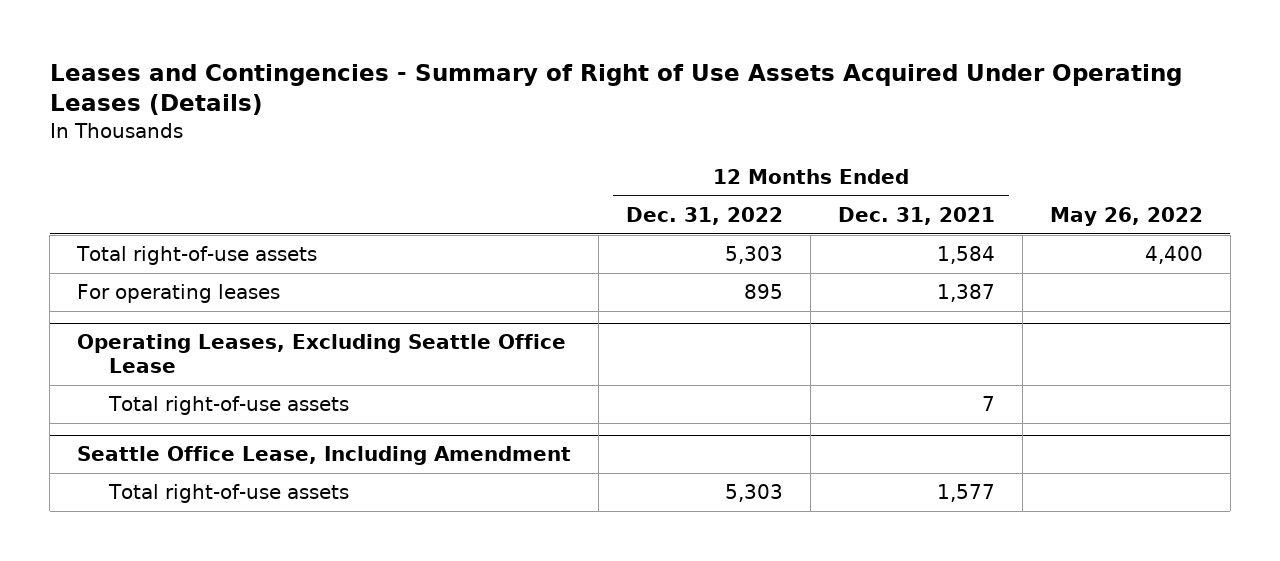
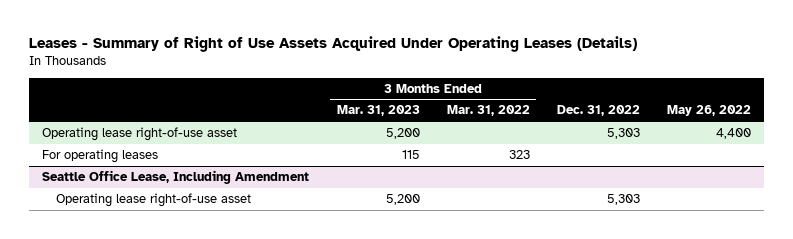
- Leases and Contingencies - Summary of Right of Use Assets Acquired Under Operating Leases (Details)
+ Leases - Summary of Right of Use Assets Acquired Under Operating Leases (Details)
- | 12 Months Ended Dec. 31, 2022 | 12 Months Ended Dec. 31, 2021 | May 26, 2022
+ | 3 Months Ended Mar. 31, 2023 | 3 Months Ended Mar. 31, 2022 | Dec. 31, 2022 | May 26, 2022
- Total right-of-use assets | 5,303 | 1,584 | 4,400
+ Operating lease right-of-use asset | 5,200 | | 5,303 | 4,400
- Operating Leases, Excluding Seattle Office Lease
- Total right-of-use assets | | 7 |
@ Seattle Office Lease, Including Amendment
- Total right-of-use assets | 5,303 | 1,577 |
+ Operating lease right-of-use asset | 5,200 | | 5,303 |

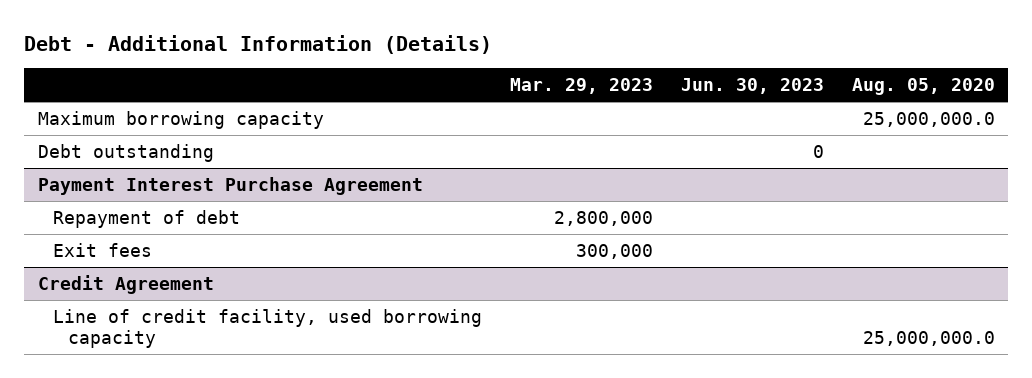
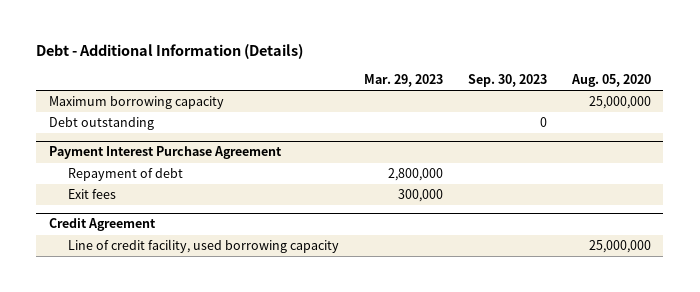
- | Mar. 29, 2023 | Jun. 30, 2023 | Aug. 05, 2020
+ | Mar. 29, 2023 | Sep. 30, 2023 | Aug. 05, 2020
- Maximum borrowing capacity | | | 25,000,000.0
+ Maximum borrowing capacity | | | 25,000,000
@ Credit Agreement
- Line of credit facility, used borrowing capacity | | | 25,000,000.0
+ Line of credit facility, used borrowing capacity | | | 25,000,000

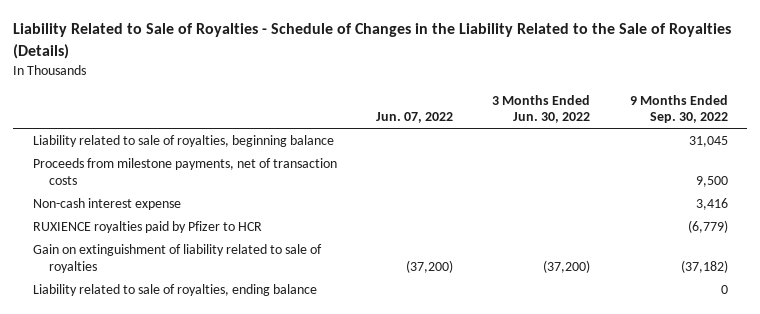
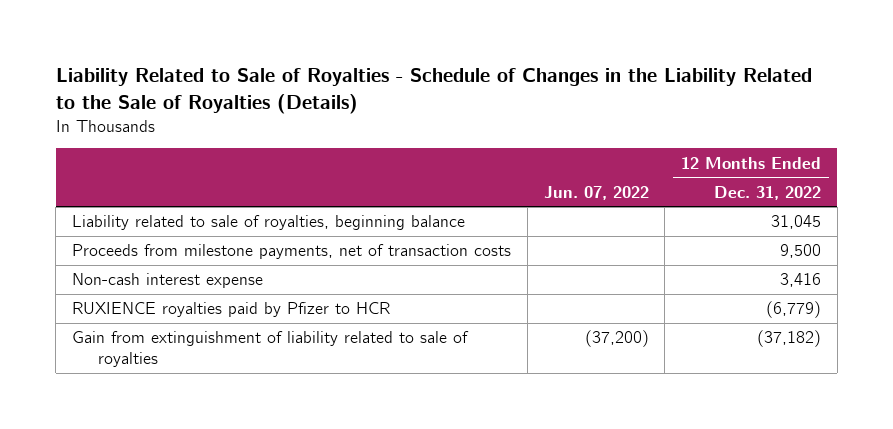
- | Jun. 07, 2022 | 3 Months Ended Jun. 30, 2022 | 9 Months Ended Sep. 30, 2022
+ | Jun. 07, 2022 | 12 Months Ended Dec. 31, 2022
- Gain on extinguishment of liability related to sale of royalties | (37,200) | (37,200) | (37,182)
- Liability related to sale of royalties, ending balance | | | 0
+ Gain from extinguishment of liability related to sale of royalties | (37,200) | (37,182)

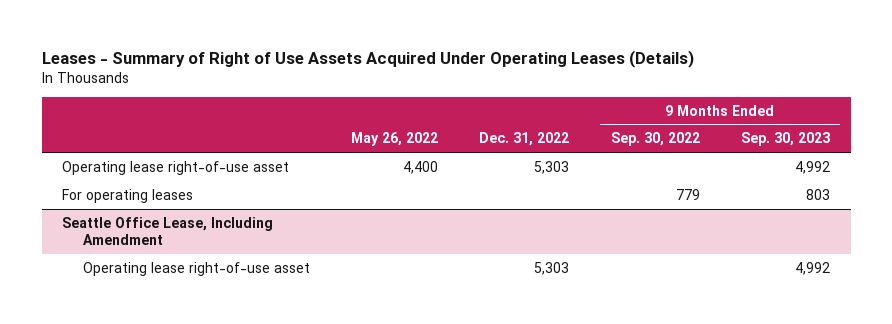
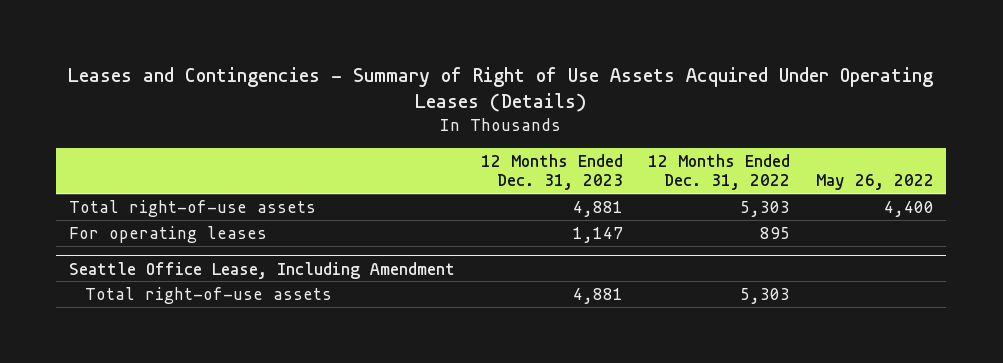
- Leases - Summary of Right of Use Assets Acquired Under Operating Leases (Details)
+ Leases and Contingencies - Summary of Right of Use Assets Acquired Under Operating Leases (Details)
- | May 26, 2022 | Dec. 31, 2022 | 9 Months Ended Sep. 30, 2022 | 9 Months Ended Sep. 30, 2023
+ | 12 Months Ended Dec. 31, 2023 | 12 Months Ended Dec. 31, 2022 | May 26, 2022
- Operating lease right-of-use asset | 4,400 | 5,303 | | 4,992
+ Total right-of-use assets | 4,881 | 5,303 | 4,400
@ Seattle Office Lease, Including Amendment
- Operating lease right-of-use asset | | 5,303 | | 4,992
+ Total right-of-use assets | 4,881 | 5,303 |

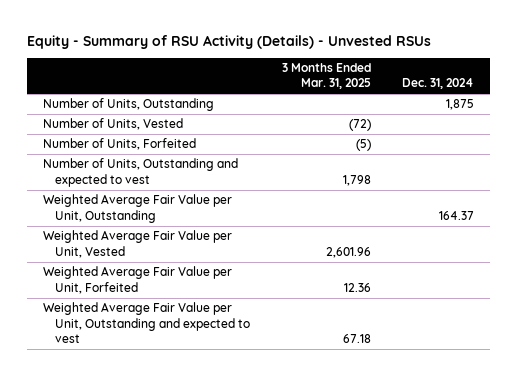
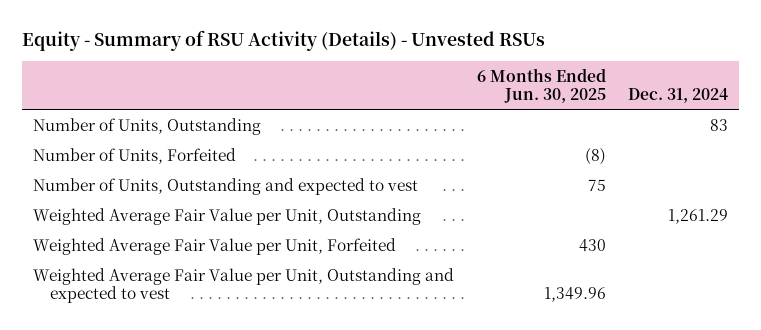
- | 3 Months Ended Mar. 31, 2025 | Dec. 31, 2024
+ | 6 Months Ended Jun. 30, 2025 | Dec. 31, 2024
- Number of Units, Outstanding | | 1,875
- Number of Units, Vested | (72) |
+ Number of Units, Outstanding | | 83
- Weighted Average Fair Value per Unit, Outstanding | | 164.37
- Weighted Average Fair Value per Unit, Vested | 2,601.96 |
+ Weighted Average Fair Value per Unit, Outstanding | | 1,261.29

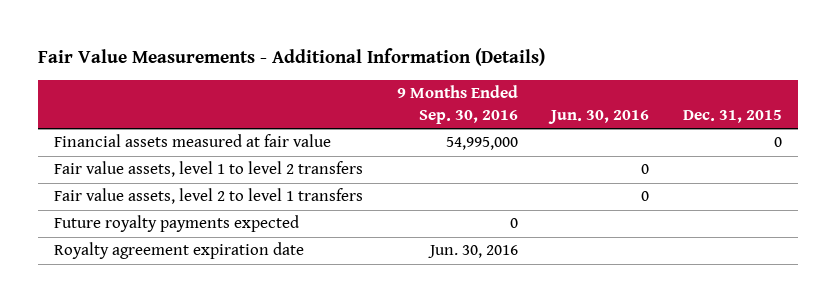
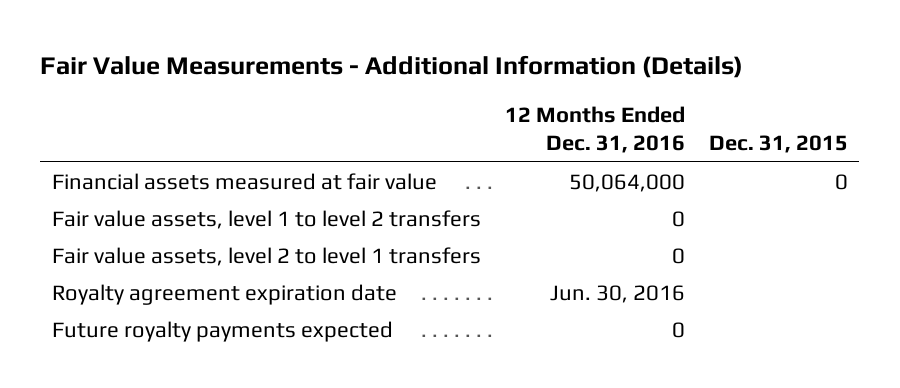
- | 9 Months Ended Sep. 30, 2016 | Jun. 30, 2016 | Dec. 31, 2015
+ | 12 Months Ended Dec. 31, 2016 | Dec. 31, 2015
moved down: Future royalty payments expected | 0 |

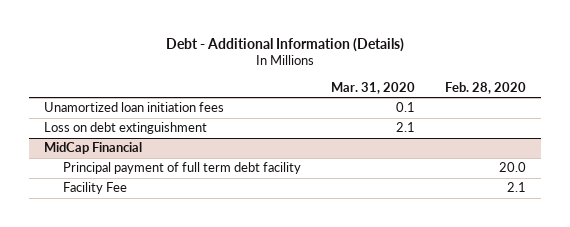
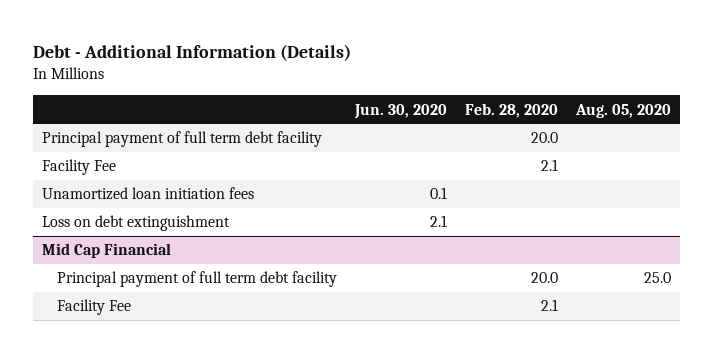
- | Mar. 31, 2020 | Feb. 28, 2020
+ | Jun. 30, 2020 | Feb. 28, 2020 | Aug. 05, 2020
+ Principal payment of full term debt facility | | 20.0 |
+ Facility Fee | | 2.1 |
- MidCap Financial
+ Mid Cap Financial

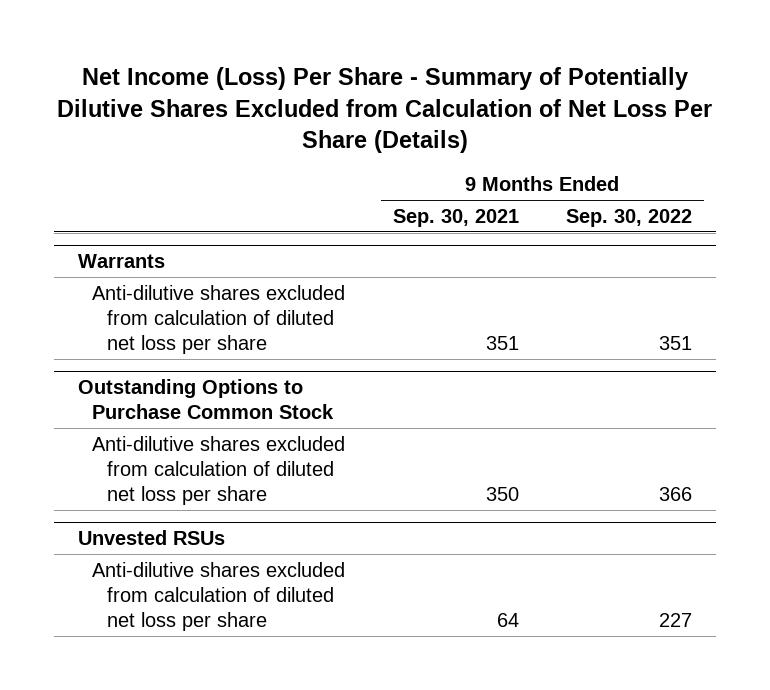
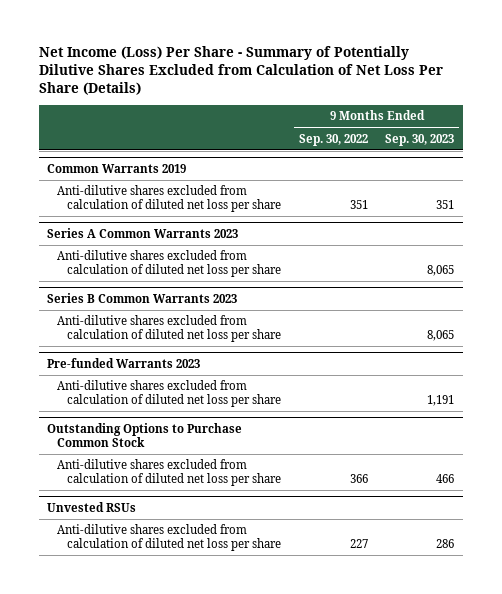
- | 9 Months Ended Sep. 30, 2021 | 9 Months Ended Sep. 30, 2022
+ | 9 Months Ended Sep. 30, 2022 | 9 Months Ended Sep. 30, 2023
- Warrants
+ Common Warrants 2019
+ Series A Common Warrants 2023
+ Anti-dilutive shares excluded from calculation of diluted net loss per share | | 8,065
+ Series B Common Warrants 2023
+ Anti-dilutive shares excluded from calculation of diluted net loss per share | | 8,065
+ Pre-funded Warrants 2023
+ Anti-dilutive shares excluded from calculation of diluted net loss per share | | 1,191

